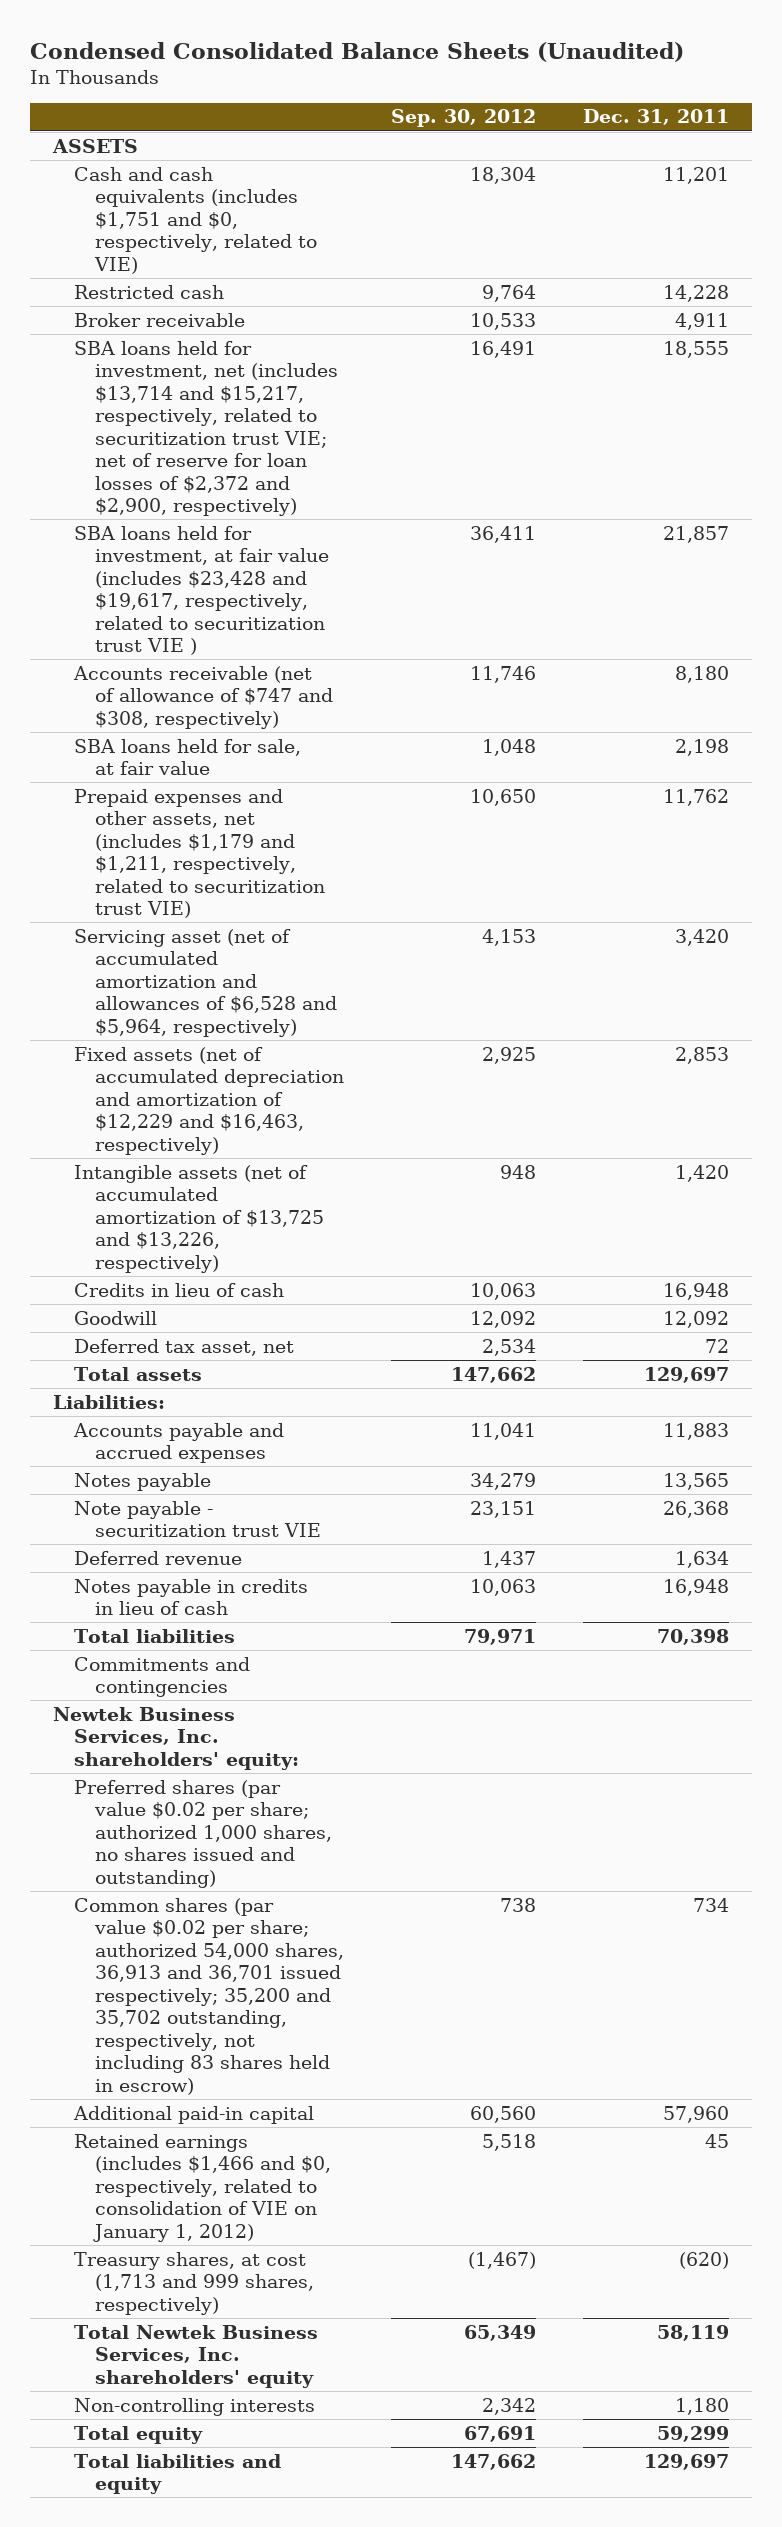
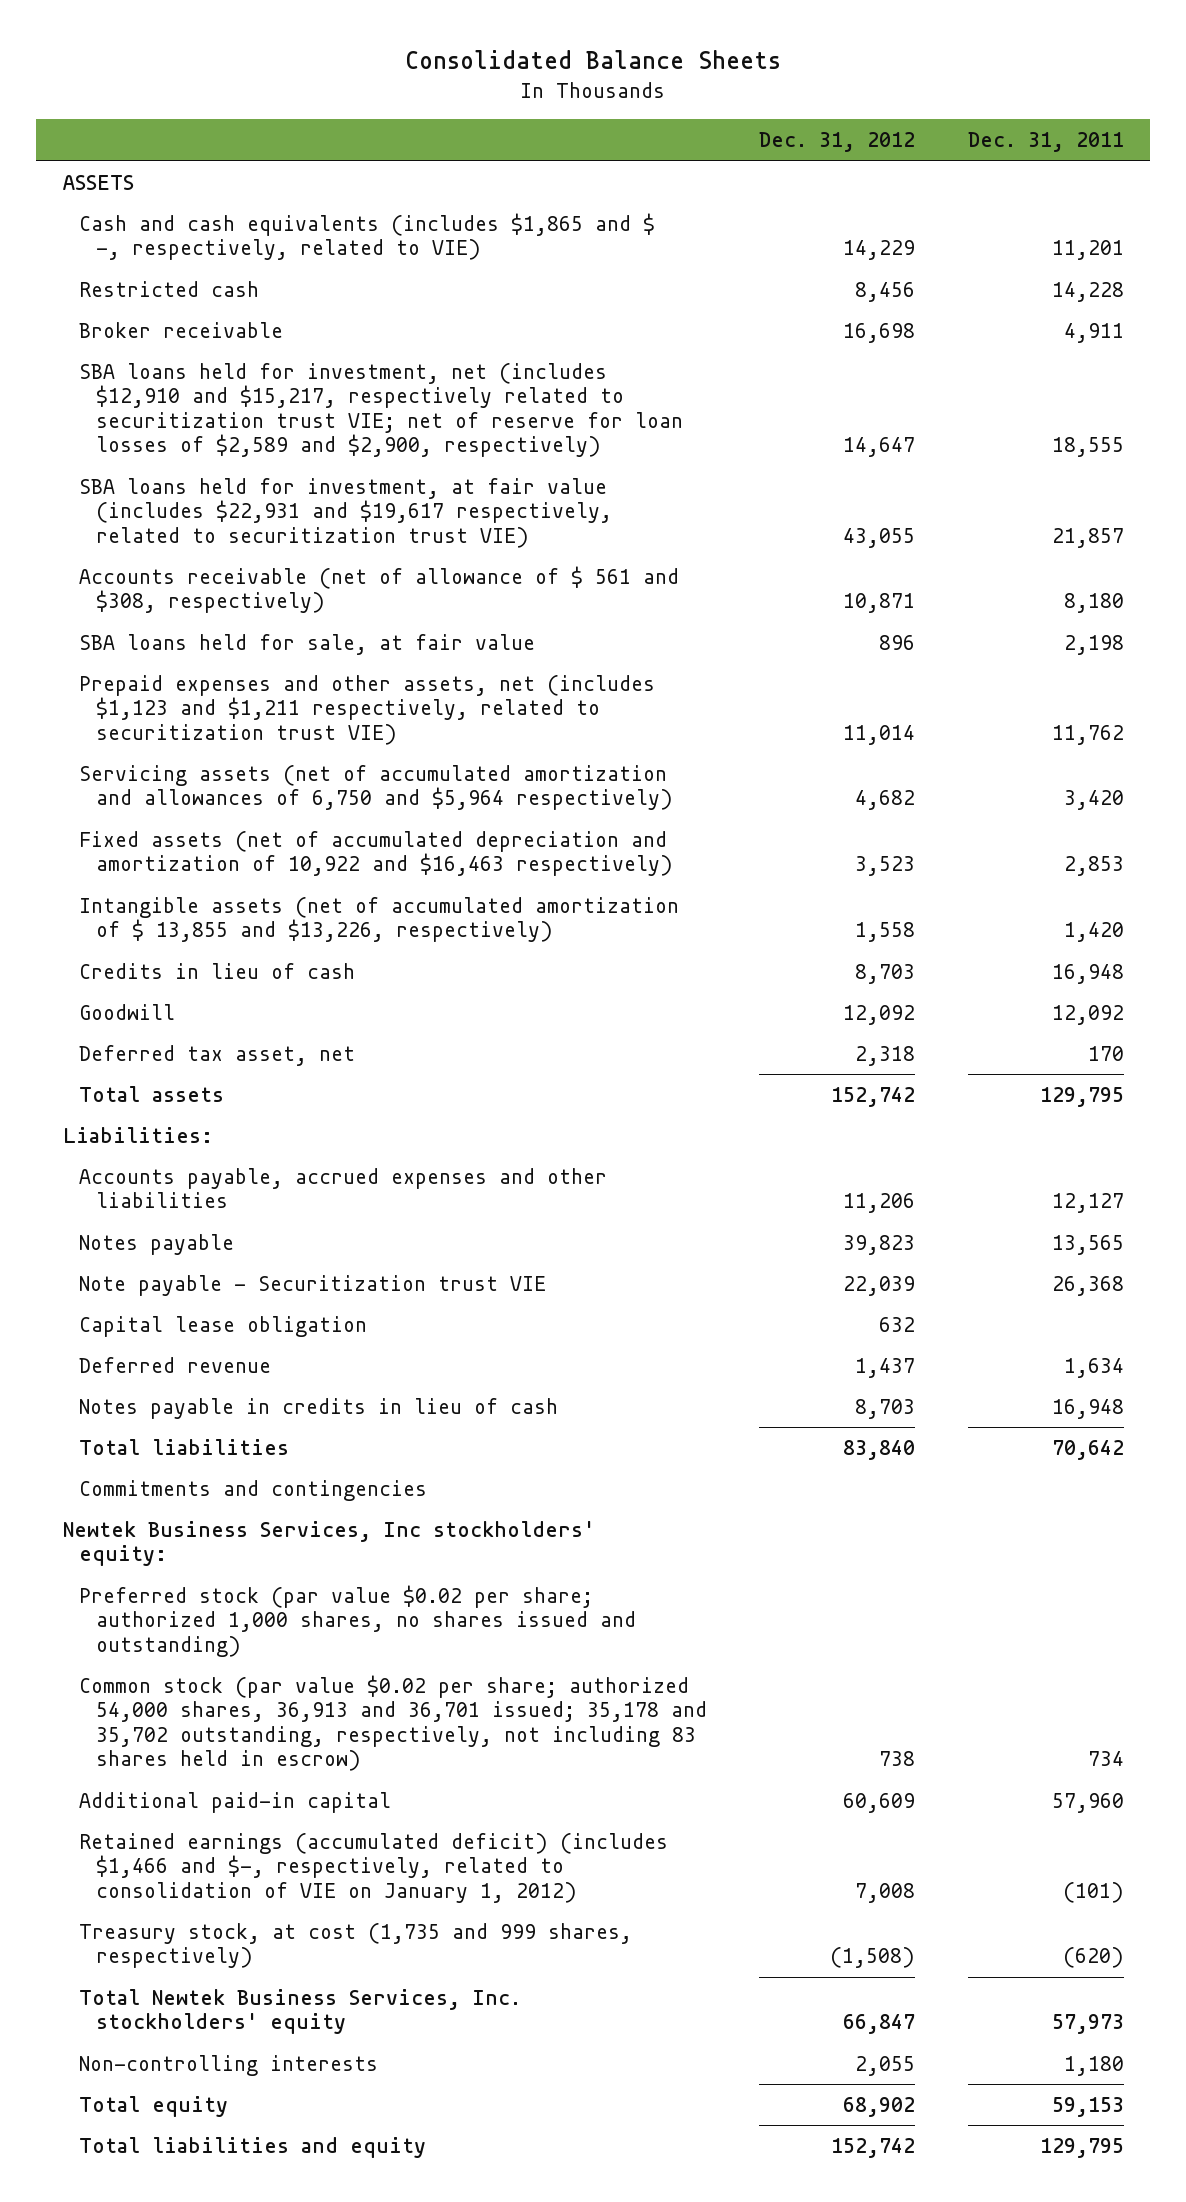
- Condensed Consolidated Balance Sheets (Unaudited)
+ Consolidated Balance Sheets
- | Sep. 30, 2012 | Dec. 31, 2011
+ | Dec. 31, 2012 | Dec. 31, 2011
- Cash and cash equivalents (includes $1,751 and $0, respectively, related to VIE) | 18,304 | 11,201
+ Cash and cash equivalents (includes $1,865 and $ -, respectively, related to VIE) | 14,229 | 11,201
- SBA loans held for investment, net (includes $13,714 and $15,217, respectively, related to securitization trust VIE; net of reserve for loan losses of $2,372 and $2,900, respectively) | 16,491 | 18,555
- SBA loans held for investment, at fair value (includes $23,428 and $19,617, respectively, related to securitization trust VIE ) | 36,411 | 21,857
- Accounts receivable (net of allowance of $747 and $308, respectively) | 11,746 | 8,180
+ SBA loans held for investment, net (includes $12,910 and $15,217, respectively related to securitization trust VIE; net of reserve for loan losses of $2,589 and $2,900, respectively) | 14,647 | 18,555
+ SBA loans held for investment, at fair value (includes $22,931 and $19,617 respectively, related to securitization trust VIE) | 43,055 | 21,857
+ Accounts receivable (net of allowance of $ 561 and $308, respectively) | 10,871 | 8,180
- Prepaid expenses and other assets, net (includes $1,179 and $1,211, respectively, related to securitization trust VIE) | 10,650 | 11,762
- Servicing asset (net of accumulated amortization and allowances of $6,528 and $5,964, respectively) | 4,153 | 3,420
- Fixed assets (net of accumulated depreciation and amortization of $12,229 and $16,463, respectively) | 2,925 | 2,853
- Intangible assets (net of accumulated amortization of $13,725 and $13,226, respectively) | 948 | 1,420
+ Prepaid expenses and other assets, net (includes $1,123 and $1,211 respectively, related to securitization trust VIE) | 11,014 | 11,762
+ Servicing assets (net of accumulated amortization and allowances of 6,750 and $5,964 respectively) | 4,682 | 3,420
+ Fixed assets (net of accumulated depreciation and amortization of 10,922 and $16,463 respectively) | 3,523 | 2,853
+ Intangible assets (net of accumulated amortization of $ 13,855 and $13,226, respectively) | 1,558 | 1,420
- Deferred tax asset, net | 2,534 | 72
- Total assets | 147,662 | 129,697
+ Deferred tax asset, net | 2,318 | 170
+ Total assets | 152,742 | 129,795
- Accounts payable and accrued expenses | 11,041 | 11,883
+ Accounts payable, accrued expenses and other liabilities | 11,206 | 12,127
- Note payable - securitization trust VIE | 23,151 | 26,368
+ Note payable - Securitization trust VIE | 22,039 | 26,368
+ Capital lease obligation | 632 |
- Total liabilities | 79,971 | 70,398
+ Total liabilities | 83,840 | 70,642
- Newtek Business Services, Inc. shareholders' equity:
- Preferred shares (par value $0.02 per share; authorized 1,000 shares, no shares issued and outstanding)
- Common shares (par value $0.02 per share; authorized 54,000 shares, 36,913 and 36,701 issued respectively; 35,200 and 35,702 outstanding, respectively, not including 83 shares held in escrow) | 738 | 734
+ Newtek Business Services, Inc stockholders' equity:
+ Preferred stock (par value $0.02 per share; authorized 1,000 shares, no shares issued and outstanding)
+ Common stock (par value $0.02 per share; authorized 54,000 shares, 36,913 and 36,701 issued; 35,178 and 35,702 outstanding, respectively, not including 83 shares held in escrow) | 738 | 734
- Retained earnings (includes $1,466 and $0, respectively, related to consolidation of VIE on January 1, 2012) | 5,518 | 45
- Treasury shares, at cost (1,713 and 999 shares, respectively) | (1,467) | (620)
- Total Newtek Business Services, Inc. shareholders' equity | 65,349 | 58,119
+ Retained earnings (accumulated deficit) (includes $1,466 and $-, respectively, related to consolidation of VIE on January 1, 2012) | 7,008 | (101)
+ Treasury stock, at cost (1,735 and 999 shares, respectively) | (1,508) | (620)
+ Total Newtek Business Services, Inc. stockholders' equity | 66,847 | 57,973
- Total equity | 67,691 | 59,299
- Total liabilities and equity | 147,662 | 129,697
+ Total equity | 68,902 | 59,153
+ Total liabilities and equity | 152,742 | 129,795

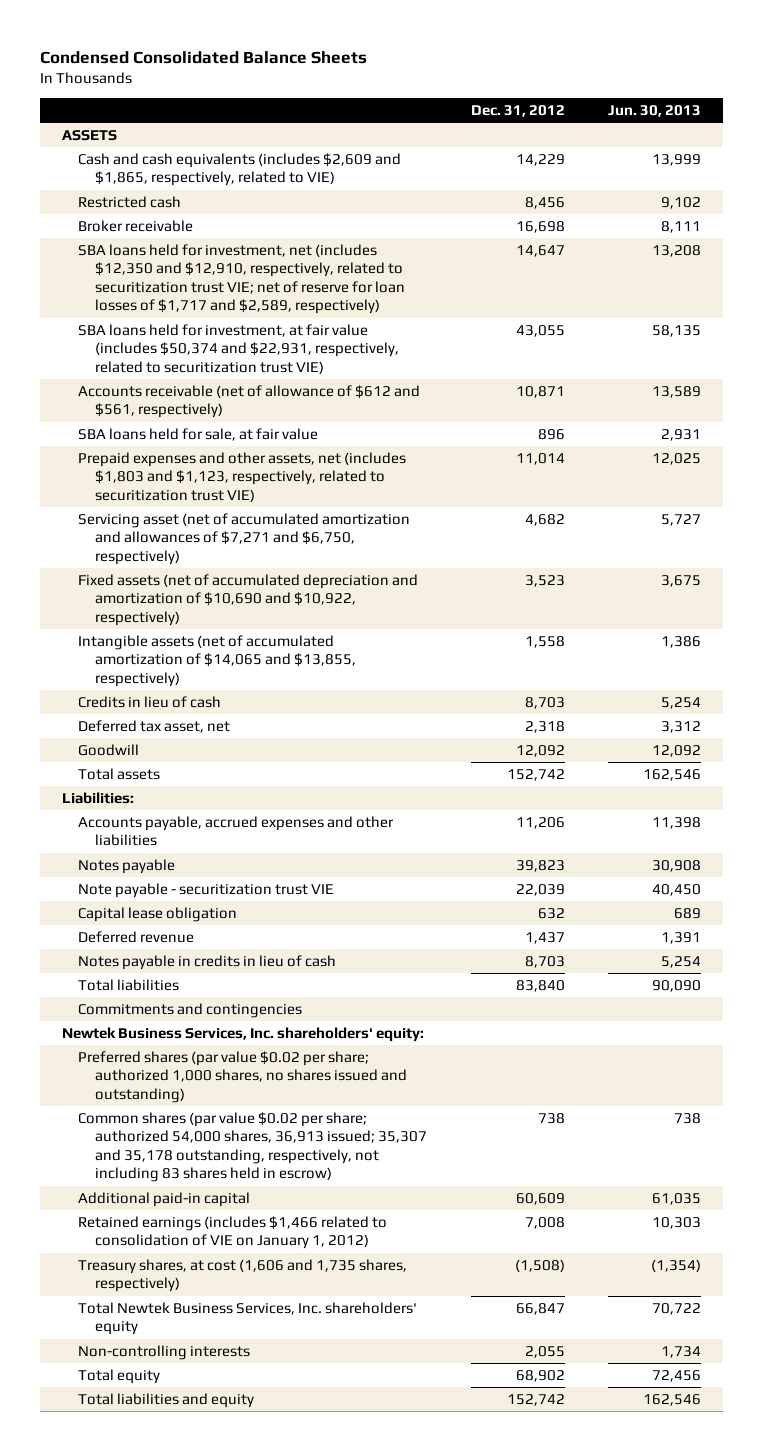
- Consolidated Balance Sheets
+ Condensed Consolidated Balance Sheets
- | Dec. 31, 2012 | Dec. 31, 2011
+ | Dec. 31, 2012 | Jun. 30, 2013
- Cash and cash equivalents (includes $1,865 and $ -, respectively, related to VIE) | 14,229 | 11,201
+ Cash and cash equivalents (includes $2,609 and $1,865, respectively, related to VIE) | 14,229 | 13,999
- SBA loans held for investment, net (includes $12,910 and $15,217, respectively related to securitization trust VIE; net of reserve for loan losses of $2,589 and $2,900, respectively) | 14,647 | 18,555
- SBA loans held for investment, at fair value (includes $22,931 and $19,617 respectively, related to securitization trust VIE) | 43,055 | 21,857
- Accounts receivable (net of allowance of $ 561 and $308, respectively) | 10,871 | 8,180
+ SBA loans held for investment, net (includes $12,350 and $12,910, respectively, related to securitization trust VIE; net of reserve for loan losses of $1,717 and $2,589, respectively) | 14,647 | 13,208
+ SBA loans held for investment, at fair value (includes $50,374 and $22,931, respectively, related to securitization trust VIE) | 43,055 | 58,135
+ Accounts receivable (net of allowance of $612 and $561, respectively) | 10,871 | 13,589
- Prepaid expenses and other assets, net (includes $1,123 and $1,211 respectively, related to securitization trust VIE) | 11,014 | 11,762
- Servicing assets (net of accumulated amortization and allowances of 6,750 and $5,964 respectively) | 4,682 | 3,420
- Fixed assets (net of accumulated depreciation and amortization of 10,922 and $16,463 respectively) | 3,523 | 2,853
- Intangible assets (net of accumulated amortization of $ 13,855 and $13,226, respectively) | 1,558 | 1,420
+ Prepaid expenses and other assets, net (includes $1,803 and $1,123, respectively, related to securitization trust VIE) | 11,014 | 12,025
+ Servicing asset (net of accumulated amortization and allowances of $7,271 and $6,750, respectively) | 4,682 | 5,727
+ Fixed assets (net of accumulated depreciation and amortization of $10,690 and $10,922, respectively) | 3,523 | 3,675
+ Intangible assets (net of accumulated amortization of $14,065 and $13,855, respectively) | 1,558 | 1,386
moved down: Goodwill | 12,092 | 12,092
- Note payable - Securitization trust VIE | 22,039 | 26,368
+ Note payable - securitization trust VIE | 22,039 | 40,450
- Newtek Business Services, Inc stockholders' equity:
- Preferred stock (par value $0.02 per share; authorized 1,000 shares, no shares issued and outstanding)
- Common stock (par value $0.02 per share; authorized 54,000 shares, 36,913 and 36,701 issued; 35,178 and 35,702 outstanding, respectively, not including 83 shares held in escrow) | 738 | 734
+ Newtek Business Services, Inc. shareholders' equity:
+ Preferred shares (par value $0.02 per share; authorized 1,000 shares, no shares issued and outstanding)
+ Common shares (par value $0.02 per share; authorized 54,000 shares, 36,913 issued; 35,307 and 35,178 outstanding, respectively, not including 83 shares held in escrow) | 738 | 738
- Retained earnings (accumulated deficit) (includes $1,466 and $-, respectively, related to consolidation of VIE on January 1, 2012) | 7,008 | (101)
- Treasury stock, at cost (1,735 and 999 shares, respectively) | (1,508) | (620)
- Total Newtek Business Services, Inc. stockholders' equity | 66,847 | 57,973
+ Retained earnings (includes $1,466 related to consolidation of VIE on January 1, 2012) | 7,008 | 10,303
+ Treasury shares, at cost (1,606 and 1,735 shares, respectively) | (1,508) | (1,354)
+ Total Newtek Business Services, Inc. shareholders' equity | 66,847 | 70,722

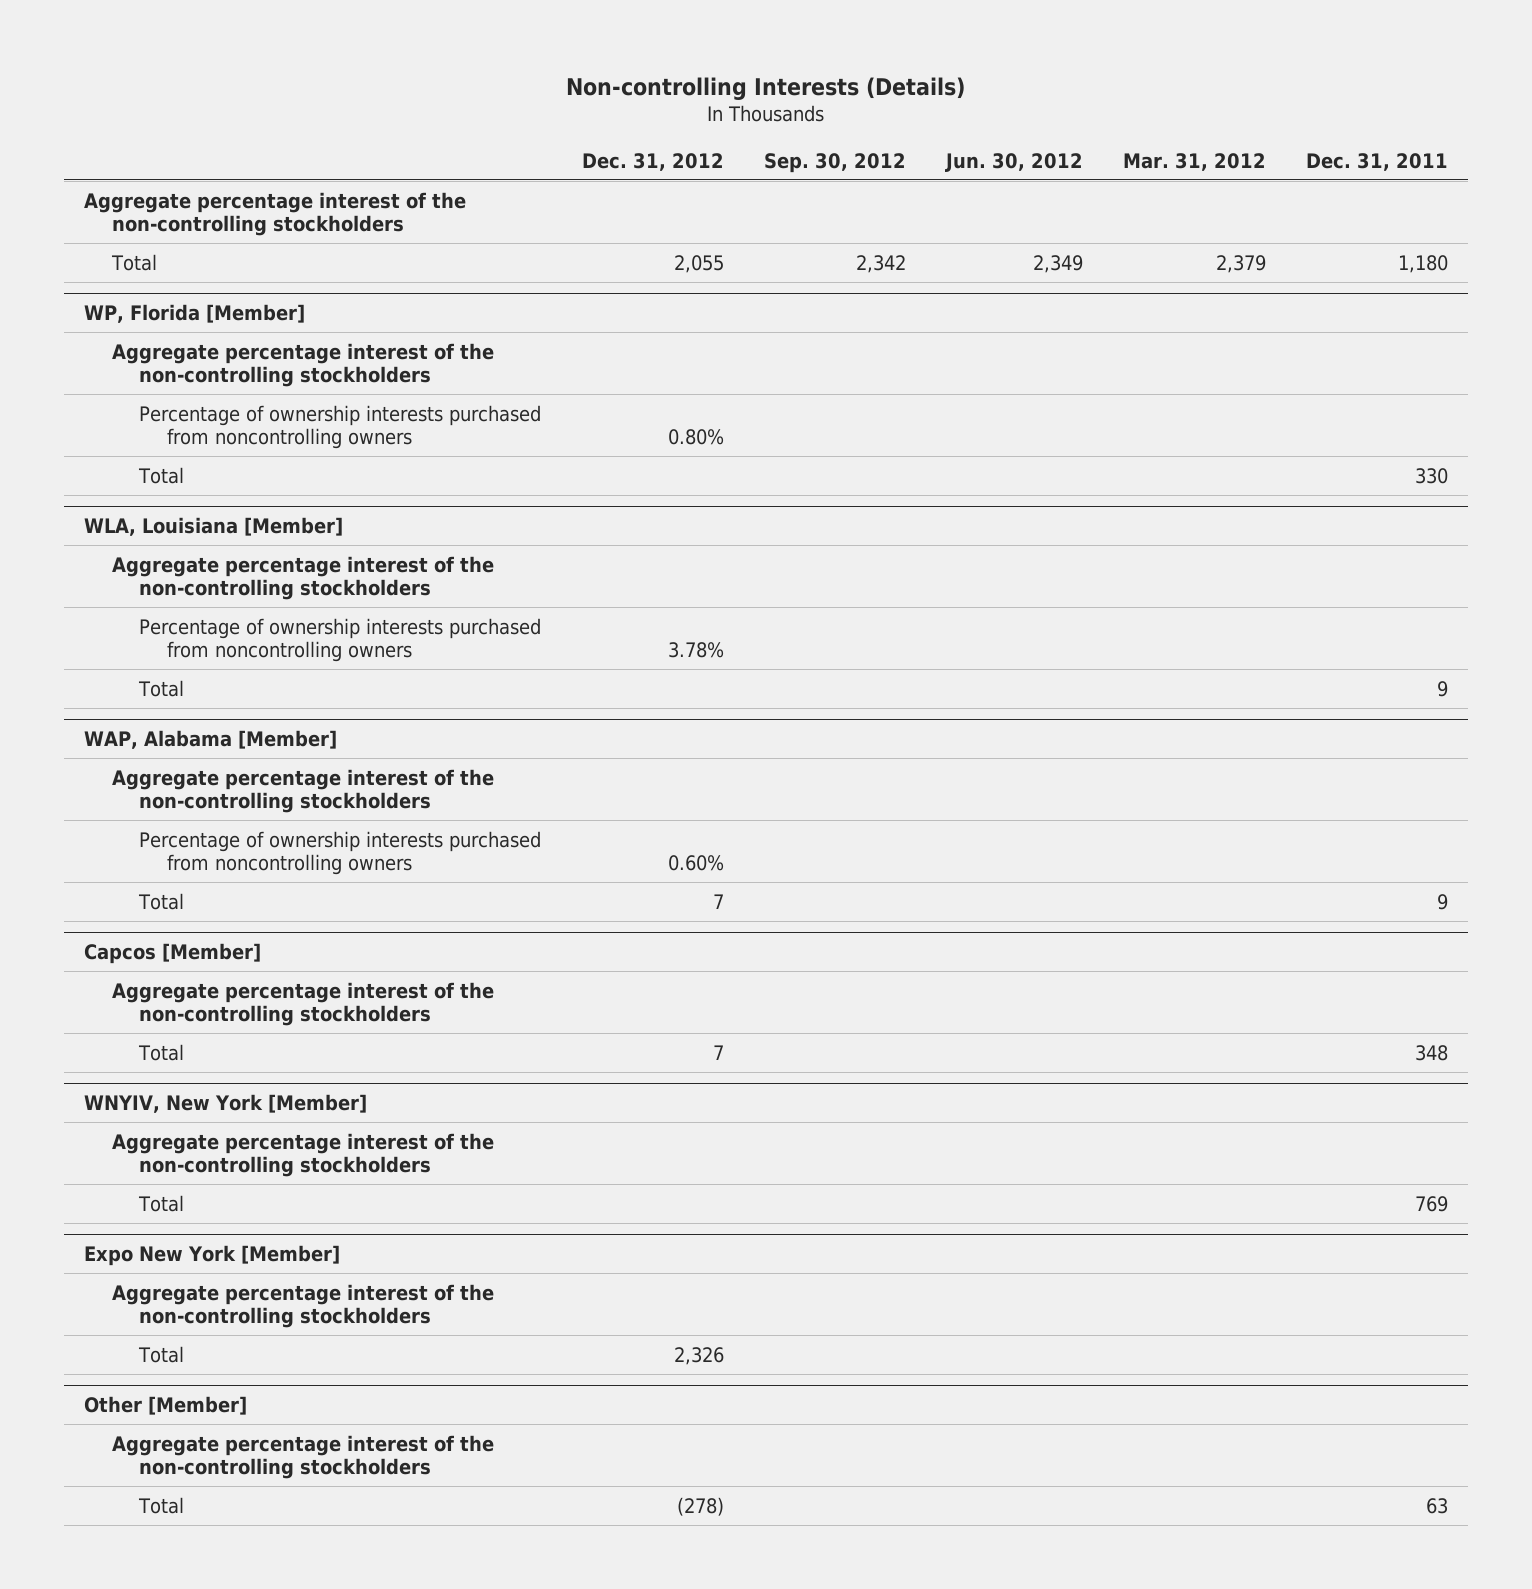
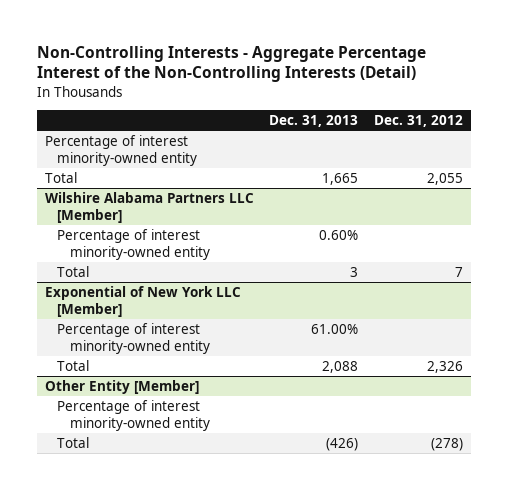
- Non-controlling Interests (Details)
+ Non-Controlling Interests - Aggregate Percentage Interest of the Non-Controlling Interests (Detail)
- | Dec. 31, 2012 | Sep. 30, 2012 | Jun. 30, 2012 | Mar. 31, 2012 | Dec. 31, 2011
+ | Dec. 31, 2013 | Dec. 31, 2012
- Aggregate percentage interest of the non-controlling stockholders
+ Percentage of interest minority-owned entity
- WP, Florida [Member]
- Aggregate percentage interest of the non-controlling stockholders
- Percentage of ownership interests purchased from noncontrolling owners | 0.80% | | | |
- Total | | | | | 330
- WLA, Louisiana [Member]
- Aggregate percentage interest of the non-controlling stockholders
- Percentage of ownership interests purchased from noncontrolling owners | 3.78% | | | |
- Total | | | | | 9
- WAP, Alabama [Member]
- Aggregate percentage interest of the non-controlling stockholders
- Percentage of ownership interests purchased from noncontrolling owners | 0.60% | | | |
- Total | 7 | | | | 9
- Capcos [Member]
- Aggregate percentage interest of the non-controlling stockholders
+ Wilshire Alabama Partners LLC [Member]
+ Percentage of interest minority-owned entity | 0.60% |
- WNYIV, New York [Member]
- Aggregate percentage interest of the non-controlling stockholders
- Total | | | | | 769
- Expo New York [Member]
- Aggregate percentage interest of the non-controlling stockholders
+ Exponential of New York LLC [Member]
+ Percentage of interest minority-owned entity | 61.00% |
- Other [Member]
- Aggregate percentage interest of the non-controlling stockholders
+ Other Entity [Member]
+ Percentage of interest minority-owned entity

